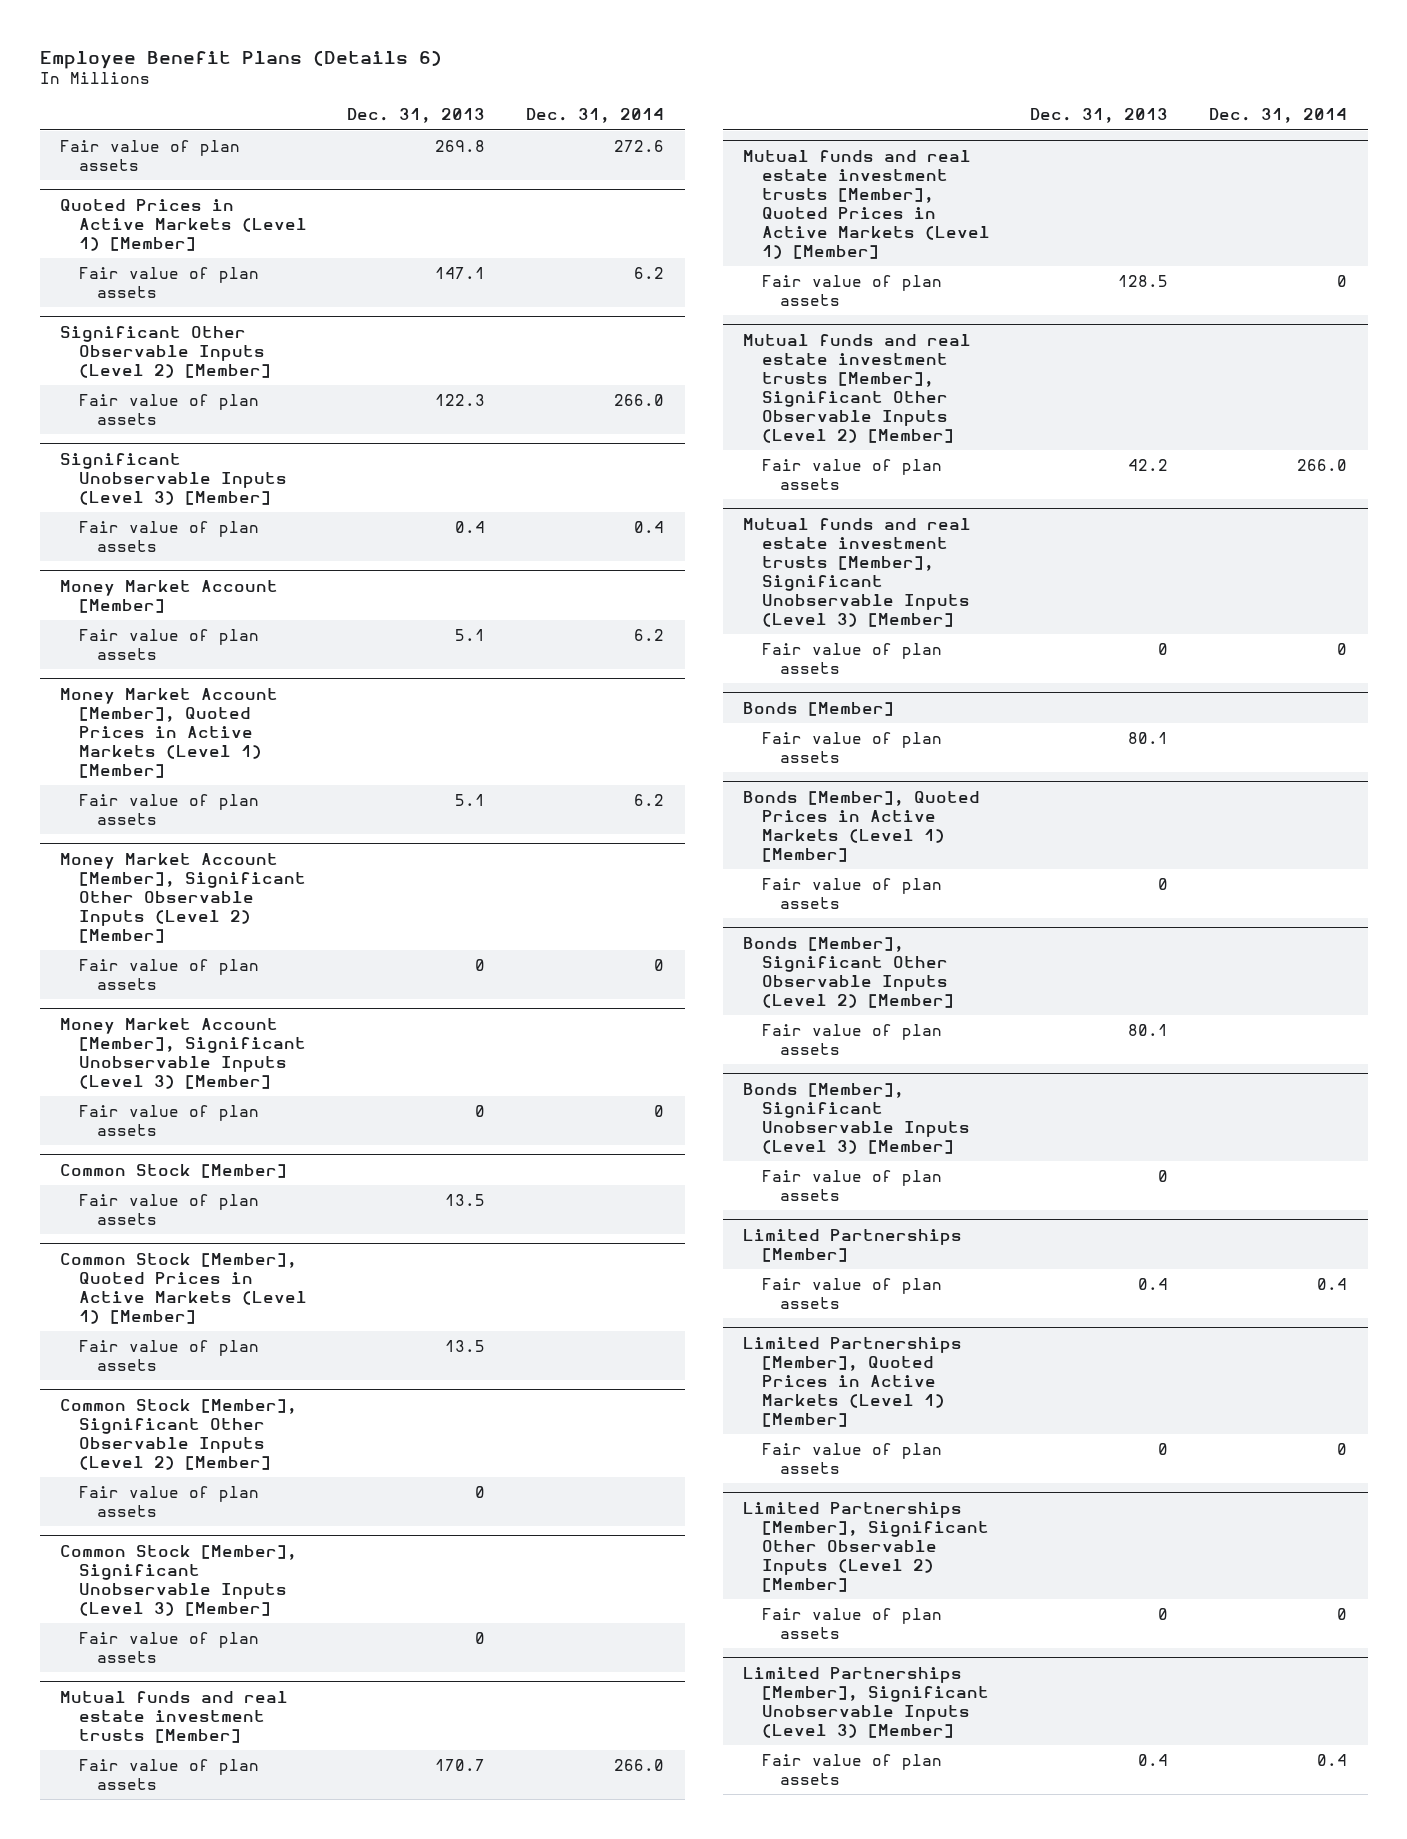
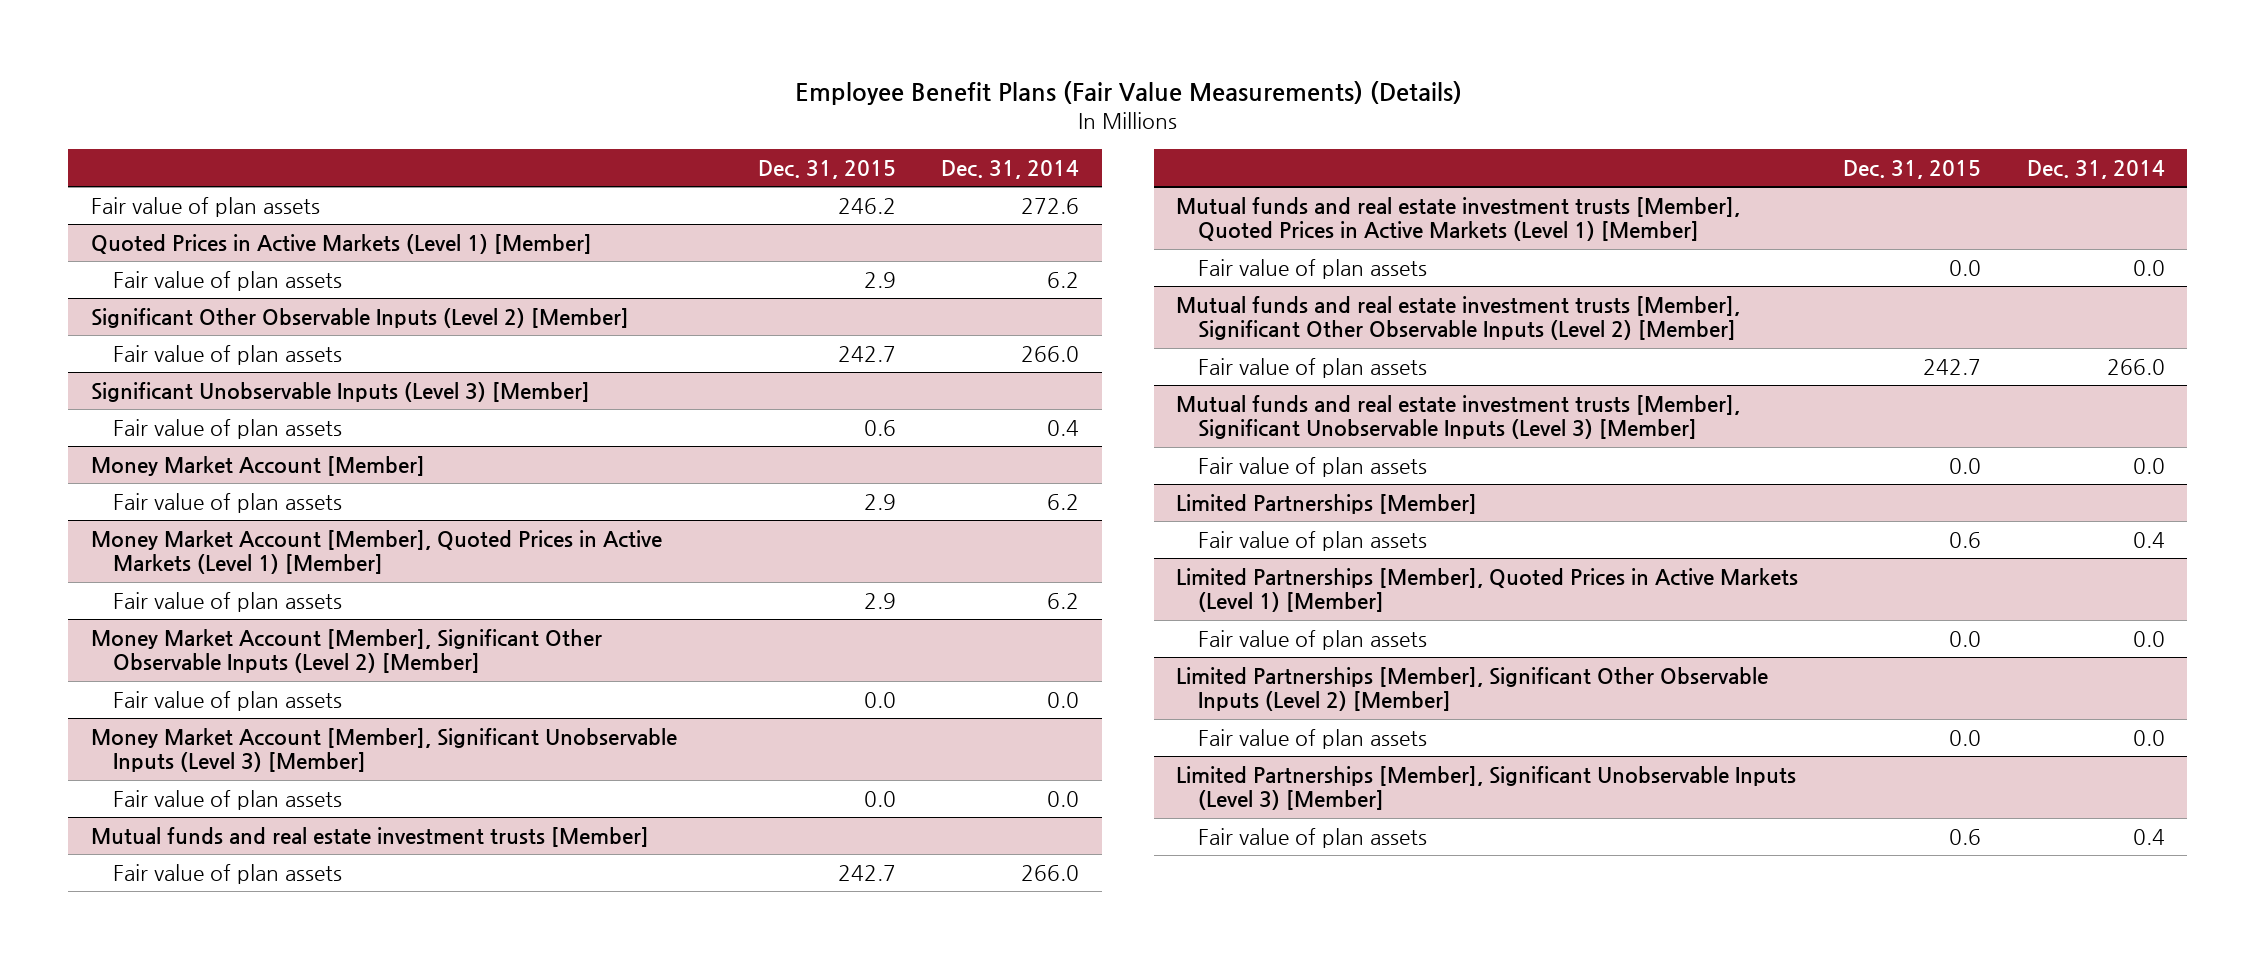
- Employee Benefit Plans (Details 6)
+ Employee Benefit Plans (Fair Value Measurements) (Details)
- | Dec. 31, 2013 | Dec. 31, 2014
+ | Dec. 31, 2015 | Dec. 31, 2014
@ Money Market Account [Member], Significant Other Observable Inputs (Level 2) [Member]
- Fair value of plan assets | 0 | 0
+ Fair value of plan assets | 0.0 | 0.0
@ Money Market Account [Member], Significant Unobservable Inputs (Level 3) [Member]
- Fair value of plan assets | 0 | 0
- Common Stock [Member]
- Fair value of plan assets | 13.5 |
- Common Stock [Member], Quoted Prices in Active Markets (Level 1) [Member]
- Fair value of plan assets | 13.5 |
- Common Stock [Member], Significant Other Observable Inputs (Level 2) [Member]
- Fair value of plan assets | 0 |
- Common Stock [Member], Significant Unobservable Inputs (Level 3) [Member]
- Fair value of plan assets | 0 |
@ Money Market Account [Member], Significant Unobservable Inputs (Level 3) [Member]
+ Fair value of plan assets | 0.0 | 0.0
@ Mutual funds and real estate investment trusts [Member], Quoted Prices in Active Markets (Level 1) [Member]
- Fair value of plan assets | 128.5 | 0
+ Fair value of plan assets | 0.0 | 0.0
@ Mutual funds and real estate investment trusts [Member], Significant Unobservable Inputs (Level 3) [Member]
- Fair value of plan assets | 0 | 0
- Bonds [Member]
- Fair value of plan assets | 80.1 |
- Bonds [Member], Quoted Prices in Active Markets (Level 1) [Member]
- Fair value of plan assets | 0 |
- Bonds [Member], Significant Other Observable Inputs (Level 2) [Member]
- Fair value of plan assets | 80.1 |
- Bonds [Member], Significant Unobservable Inputs (Level 3) [Member]
- Fair value of plan assets | 0 |
@ Mutual funds and real estate investment trusts [Member], Significant Unobservable Inputs (Level 3) [Member]
+ Fair value of plan assets | 0.0 | 0.0
@ Limited Partnerships [Member], Quoted Prices in Active Markets (Level 1) [Member]
- Fair value of plan assets | 0 | 0
+ Fair value of plan assets | 0.0 | 0.0
@ Limited Partnerships [Member], Significant Other Observable Inputs (Level 2) [Member]
- Fair value of plan assets | 0 | 0
+ Fair value of plan assets | 0.0 | 0.0

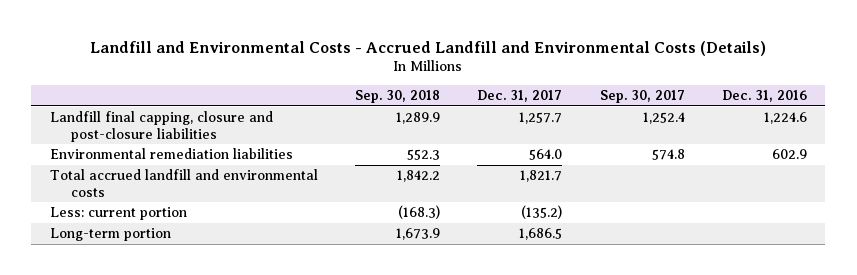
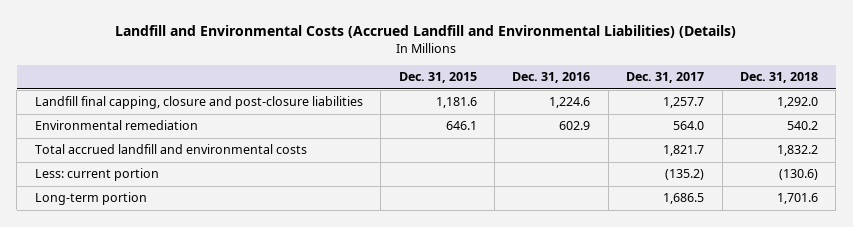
- Landfill and Environmental Costs - Accrued Landfill and Environmental Costs (Details)
+ Landfill and Environmental Costs (Accrued Landfill and Environmental Liabilities) (Details)
- | Sep. 30, 2018 | Dec. 31, 2017 | Sep. 30, 2017 | Dec. 31, 2016
+ | Dec. 31, 2015 | Dec. 31, 2016 | Dec. 31, 2017 | Dec. 31, 2018
- Environmental remediation liabilities | 552.3 | 564.0 | 574.8 | 602.9
+ Environmental remediation | 646.1 | 602.9 | 564.0 | 540.2

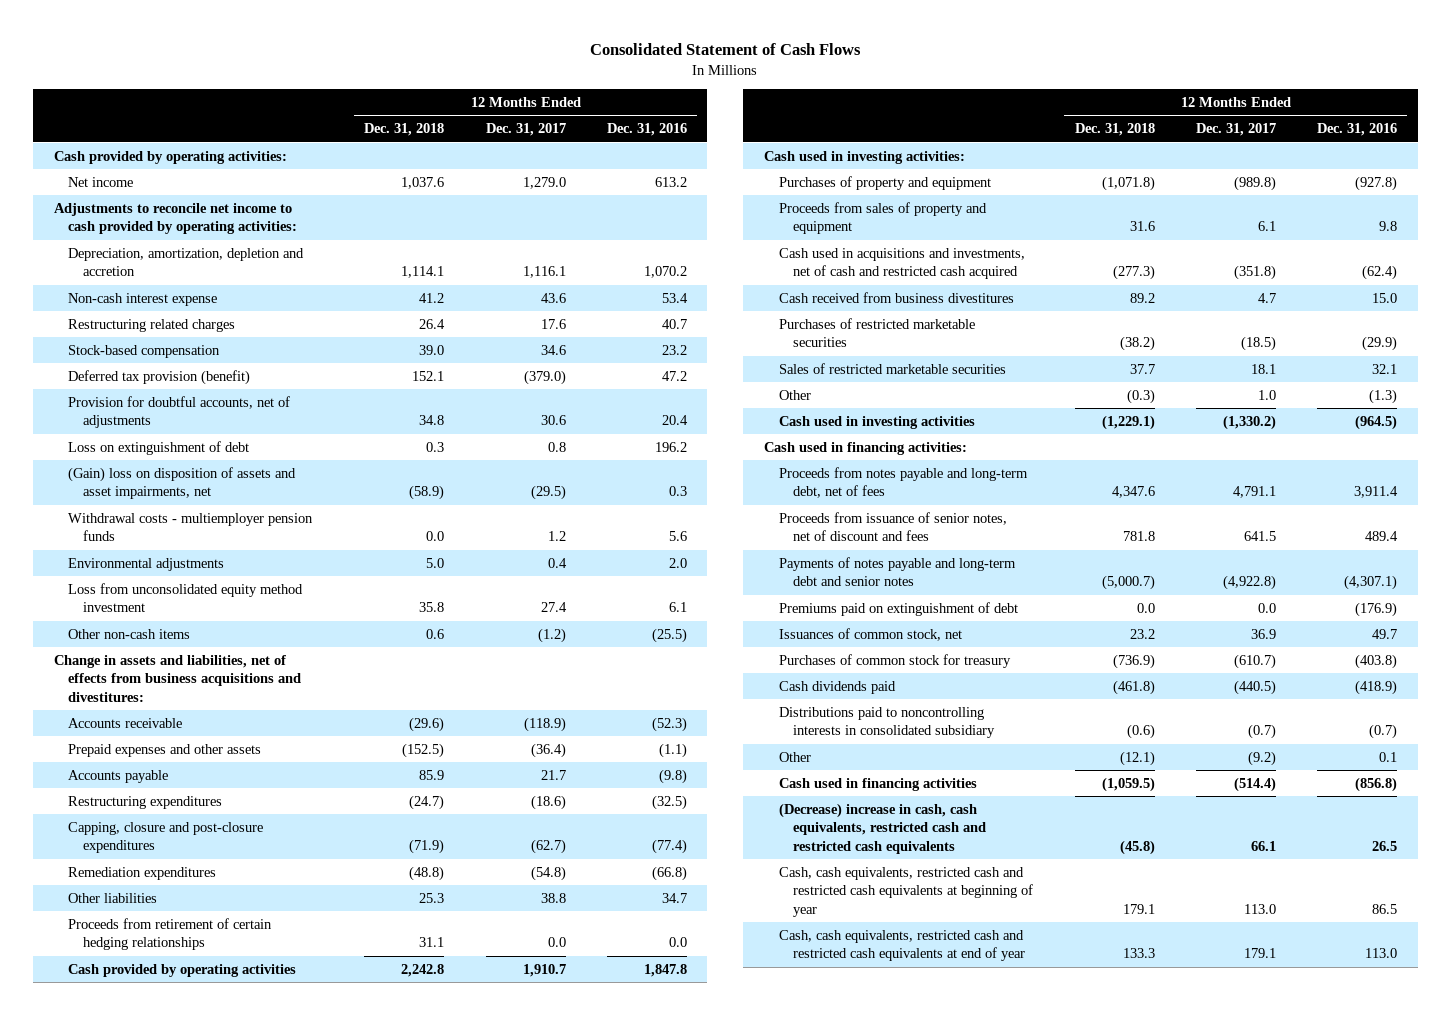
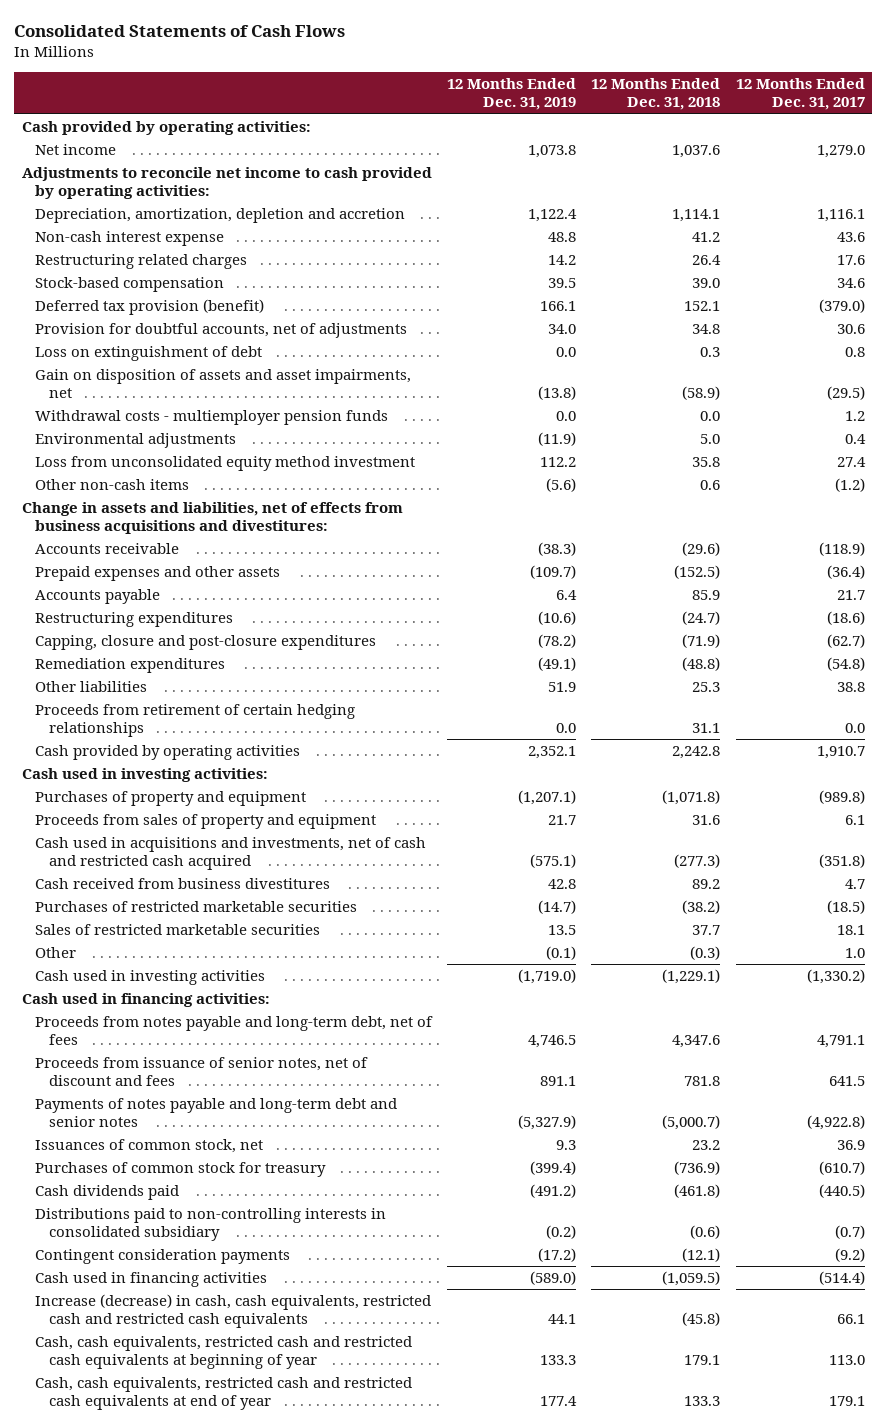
- Consolidated Statement of Cash Flows
+ Consolidated Statements of Cash Flows
- | 12 Months Ended Dec. 31, 2018 | 12 Months Ended Dec. 31, 2017 | 12 Months Ended Dec. 31, 2016
+ | 12 Months Ended Dec. 31, 2019 | 12 Months Ended Dec. 31, 2018 | 12 Months Ended Dec. 31, 2017
- (Gain) loss on disposition of assets and asset impairments, net | (58.9) | (29.5) | 0.3
+ Gain on disposition of assets and asset impairments, net | (13.8) | (58.9) | (29.5)
- Premiums paid on extinguishment of debt | 0.0 | 0.0 | (176.9)
- Distributions paid to noncontrolling interests in consolidated subsidiary | (0.6) | (0.7) | (0.7)
- Other | (12.1) | (9.2) | 0.1
+ Distributions paid to non-controlling interests in consolidated subsidiary | (0.2) | (0.6) | (0.7)
+ Contingent consideration payments | (17.2) | (12.1) | (9.2)
- (Decrease) increase in cash, cash equivalents, restricted cash and restricted cash equivalents | (45.8) | 66.1 | 26.5
+ Increase (decrease) in cash, cash equivalents, restricted cash and restricted cash equivalents | 44.1 | (45.8) | 66.1

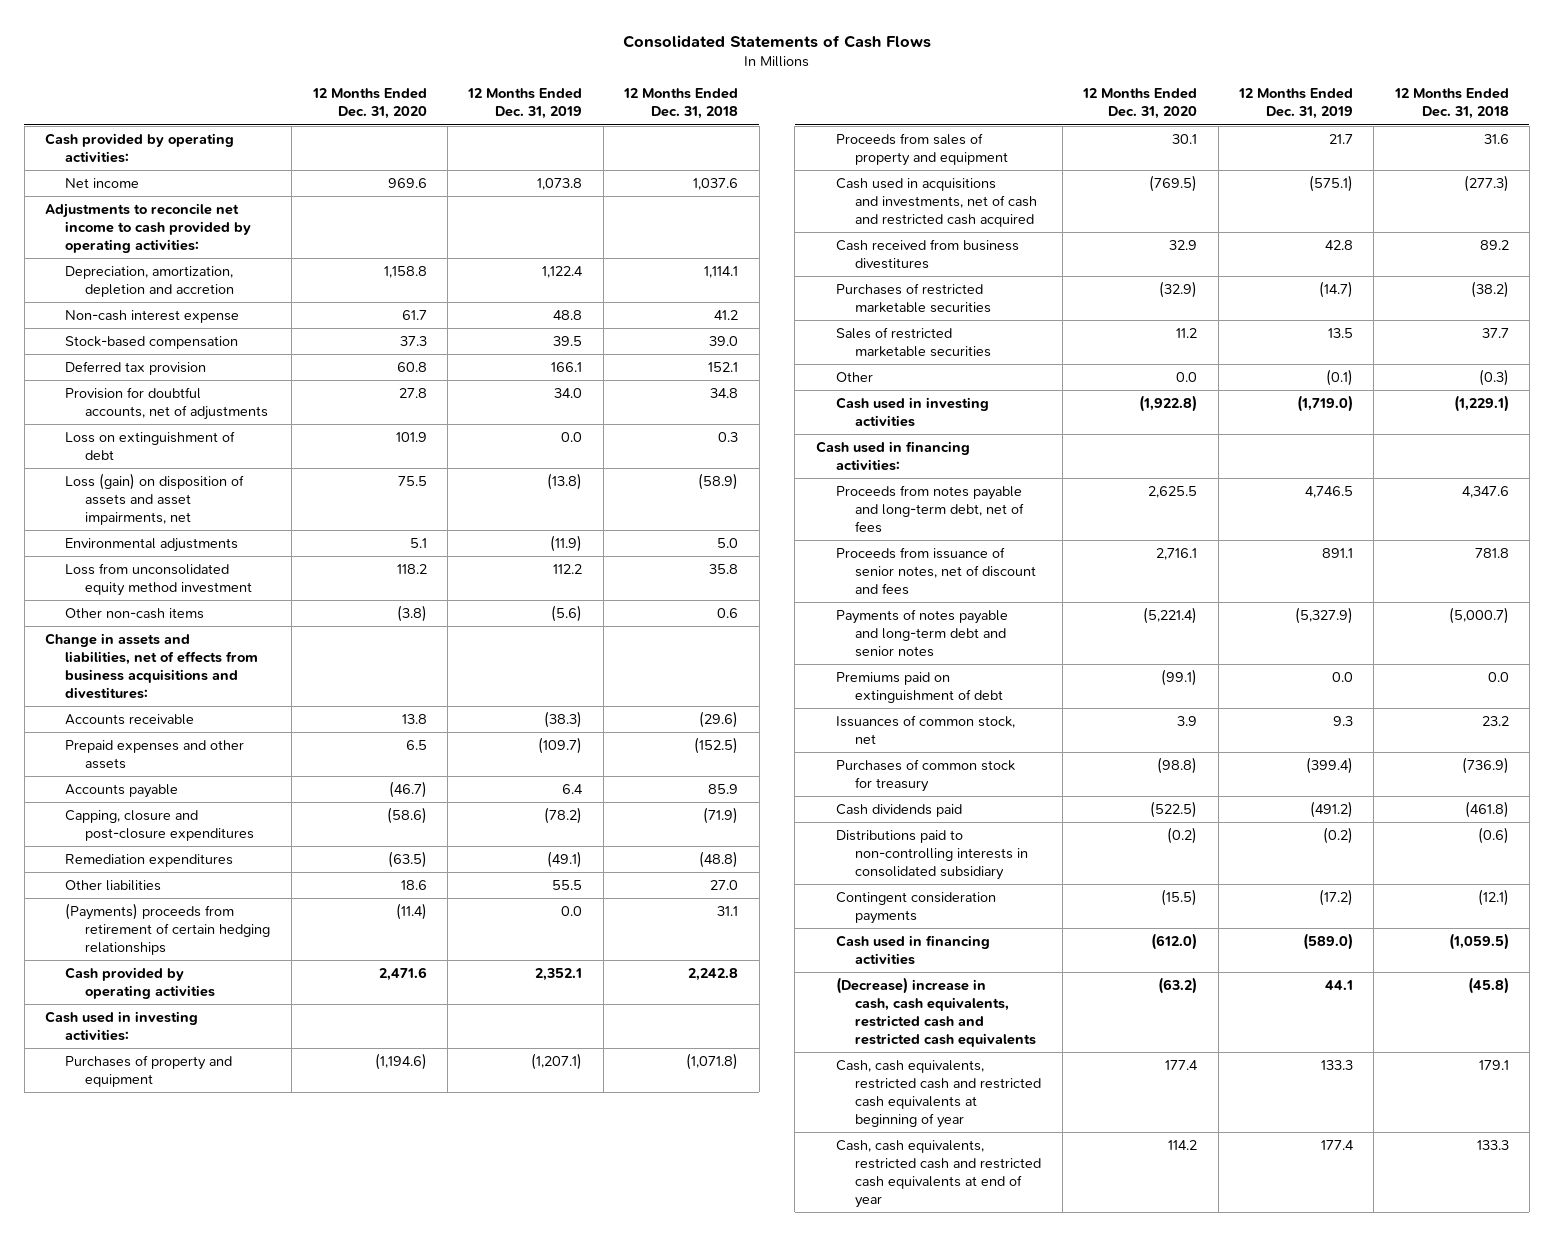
- | 12 Months Ended Dec. 31, 2019 | 12 Months Ended Dec. 31, 2018 | 12 Months Ended Dec. 31, 2017
+ | 12 Months Ended Dec. 31, 2020 | 12 Months Ended Dec. 31, 2019 | 12 Months Ended Dec. 31, 2018
- Restructuring related charges | 14.2 | 26.4 | 17.6
- Deferred tax provision (benefit) | 166.1 | 152.1 | (379.0)
+ Deferred tax provision | 60.8 | 166.1 | 152.1
- Gain on disposition of assets and asset impairments, net | (13.8) | (58.9) | (29.5)
- Withdrawal costs - multiemployer pension funds | 0.0 | 0.0 | 1.2
+ Loss (gain) on disposition of assets and asset impairments, net | 75.5 | (13.8) | (58.9)
- Restructuring expenditures | (10.6) | (24.7) | (18.6)
- Other liabilities | 51.9 | 25.3 | 38.8
- Proceeds from retirement of certain hedging relationships | 0.0 | 31.1 | 0.0
+ Other liabilities | 18.6 | 55.5 | 27.0
+ (Payments) proceeds from retirement of certain hedging relationships | (11.4) | 0.0 | 31.1
+ Premiums paid on extinguishment of debt | (99.1) | 0.0 | 0.0
- Increase (decrease) in cash, cash equivalents, restricted cash and restricted cash equivalents | 44.1 | (45.8) | 66.1
+ (Decrease) increase in cash, cash equivalents, restricted cash and restricted cash equivalents | (63.2) | 44.1 | (45.8)

